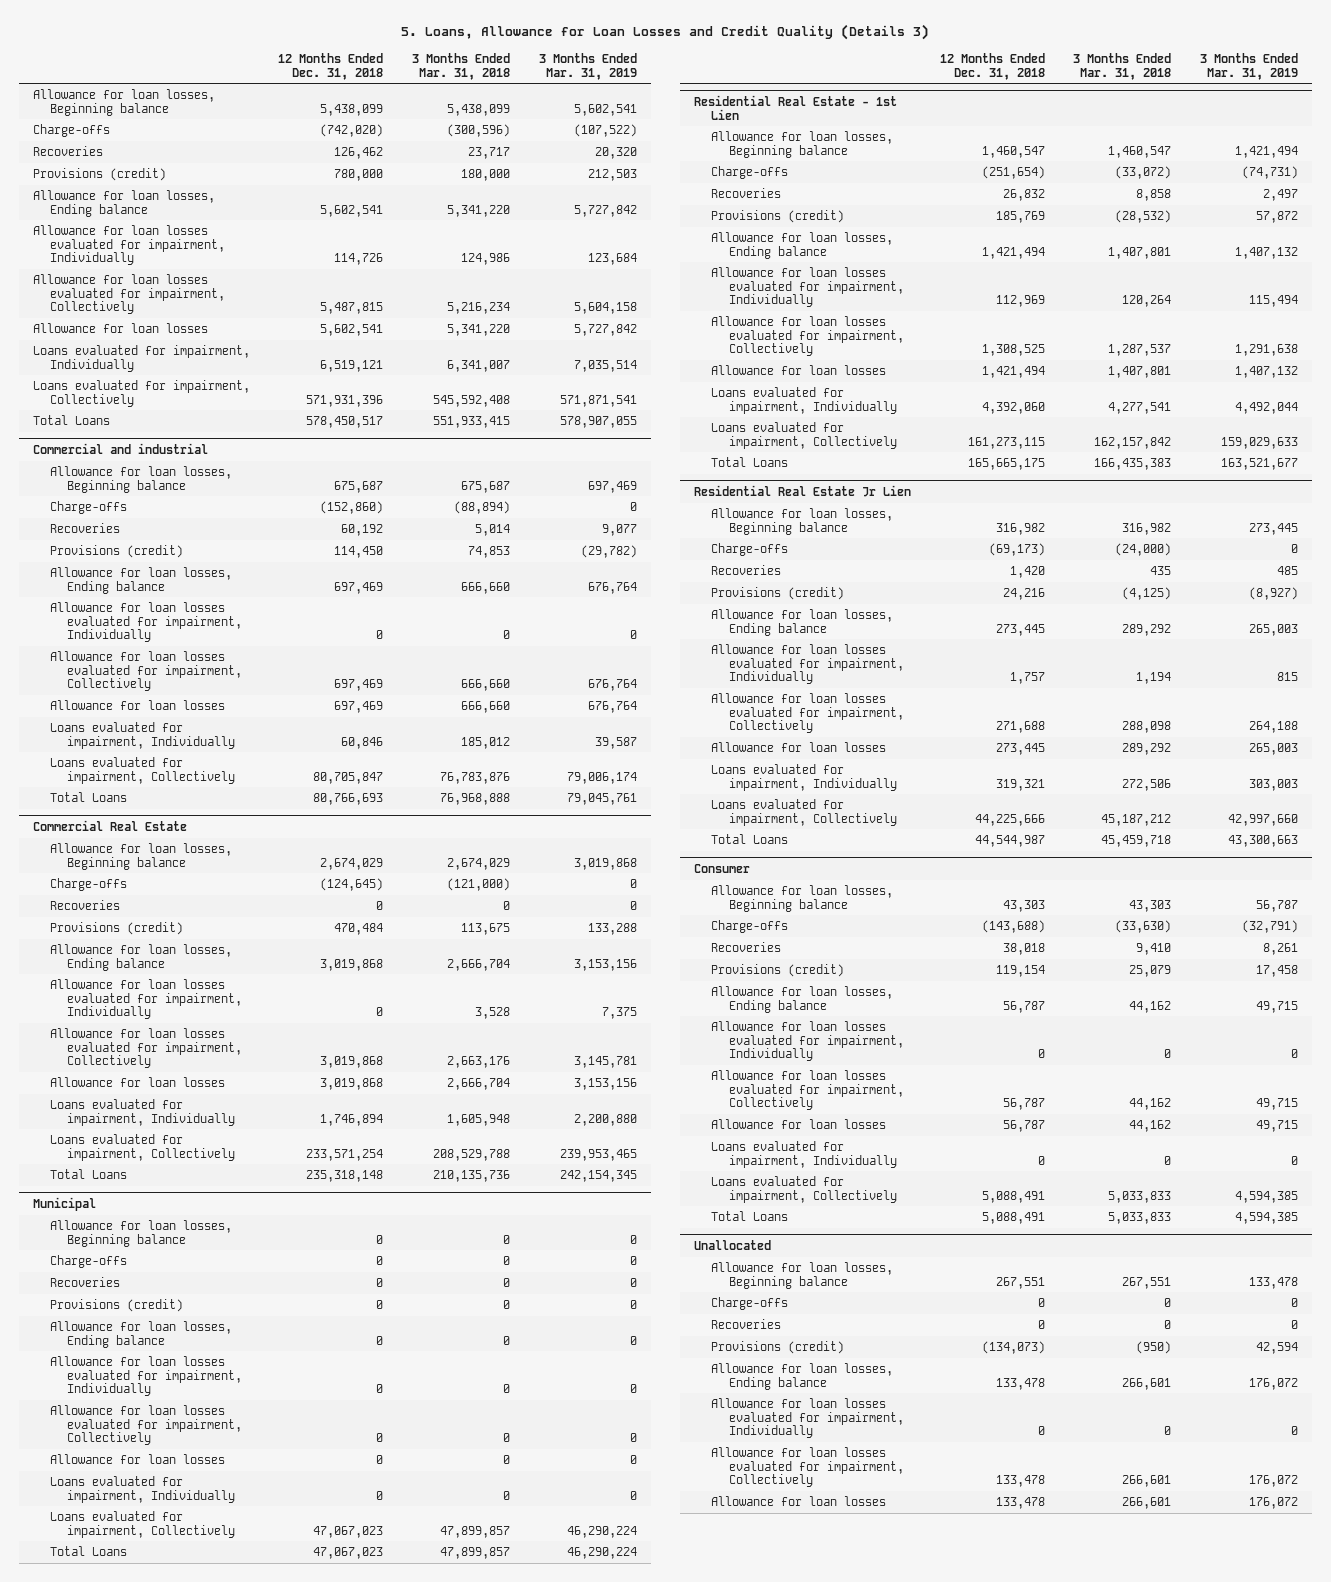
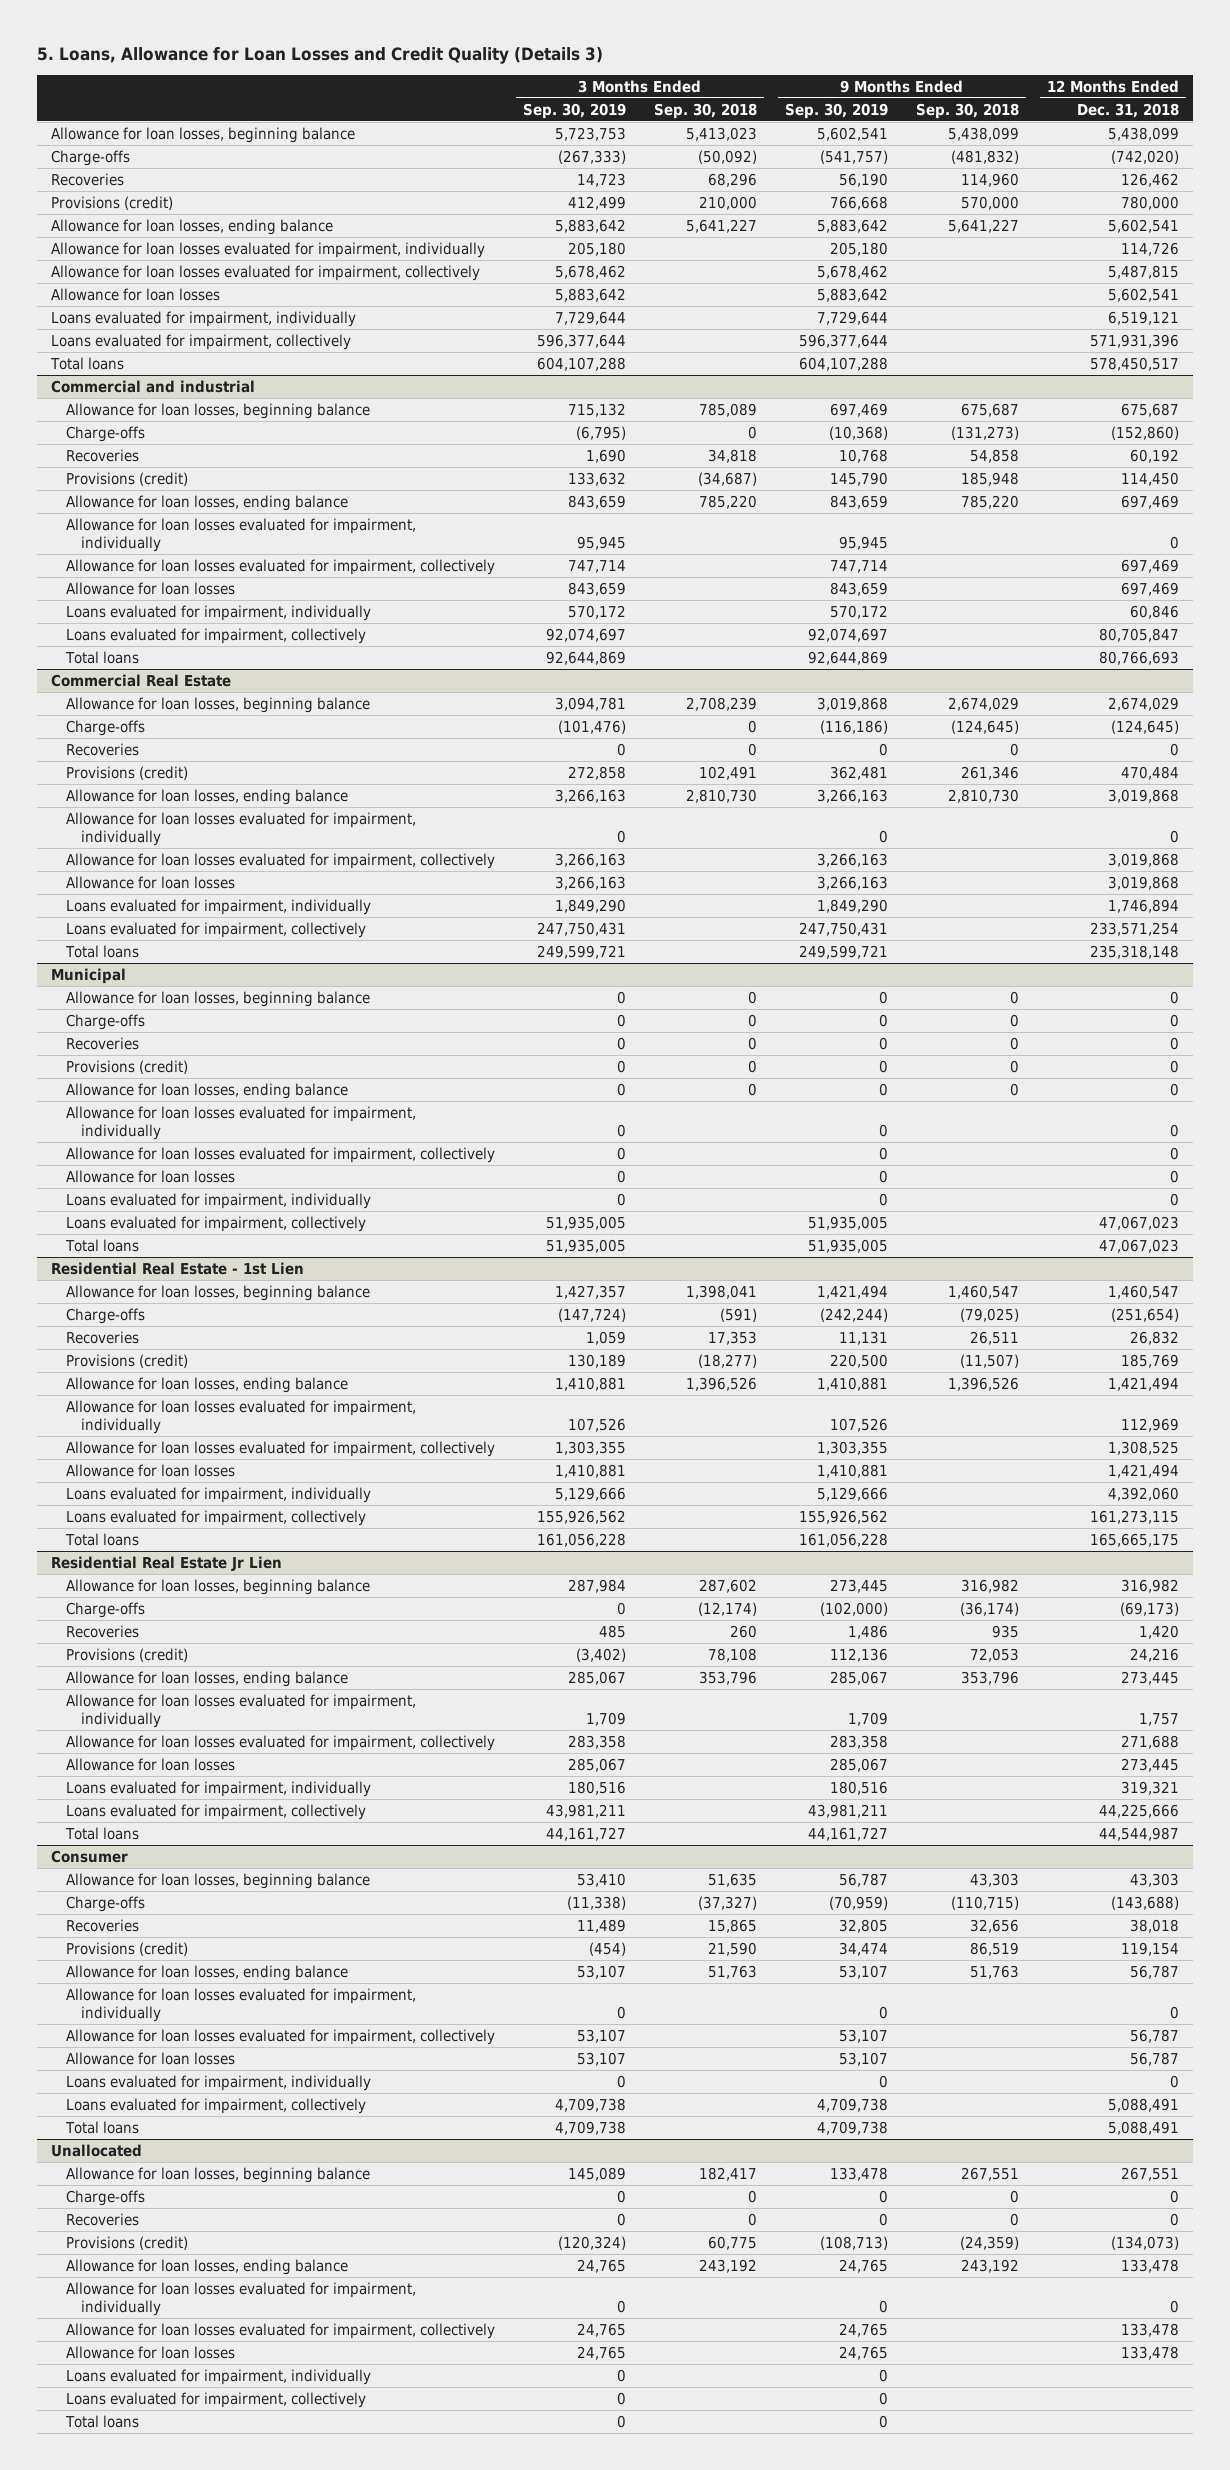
- | 12 Months Ended Dec. 31, 2018 | 3 Months Ended Mar. 31, 2018 | 3 Months Ended Mar. 31, 2019
+ | 3 Months Ended Sep. 30, 2019 | 3 Months Ended Sep. 30, 2018 | 9 Months Ended Sep. 30, 2019 | 9 Months Ended Sep. 30, 2018 | 12 Months Ended Dec. 31, 2018
- Allowance for loan losses, Beginning balance | 5,438,099 | 5,438,099 | 5,602,541
+ Allowance for loan losses, beginning balance | 5,723,753 | 5,413,023 | 5,602,541 | 5,438,099 | 5,438,099
- Allowance for loan losses, Ending balance | 5,602,541 | 5,341,220 | 5,727,842
- Allowance for loan losses evaluated for impairment, Individually | 114,726 | 124,986 | 123,684
- Allowance for loan losses evaluated for impairment, Collectively | 5,487,815 | 5,216,234 | 5,604,158
+ Allowance for loan losses, ending balance | 5,883,642 | 5,641,227 | 5,883,642 | 5,641,227 | 5,602,541
+ Allowance for loan losses evaluated for impairment, individually | 205,180 | | 205,180 | | 114,726
+ Allowance for loan losses evaluated for impairment, collectively | 5,678,462 | | 5,678,462 | | 5,487,815
- Loans evaluated for impairment, Individually | 6,519,121 | 6,341,007 | 7,035,514
- Loans evaluated for impairment, Collectively | 571,931,396 | 545,592,408 | 571,871,541
- Total Loans | 578,450,517 | 551,933,415 | 578,907,055
+ Loans evaluated for impairment, individually | 7,729,644 | | 7,729,644 | | 6,519,121
+ Loans evaluated for impairment, collectively | 596,377,644 | | 596,377,644 | | 571,931,396
+ Total loans | 604,107,288 | | 604,107,288 | | 578,450,517
@ Commercial and industrial
- Allowance for loan losses, Beginning balance | 675,687 | 675,687 | 697,469
+ Allowance for loan losses, beginning balance | 715,132 | 785,089 | 697,469 | 675,687 | 675,687
- Allowance for loan losses, Ending balance | 697,469 | 666,660 | 676,764
- Allowance for loan losses evaluated for impairment, Individually | 0 | 0 | 0
- Allowance for loan losses evaluated for impairment, Collectively | 697,469 | 666,660 | 676,764
+ Allowance for loan losses, ending balance | 843,659 | 785,220 | 843,659 | 785,220 | 697,469
+ Allowance for loan losses evaluated for impairment, individually | 95,945 | | 95,945 | | 0
+ Allowance for loan losses evaluated for impairment, collectively | 747,714 | | 747,714 | | 697,469
- Loans evaluated for impairment, Individually | 60,846 | 185,012 | 39,587
- Loans evaluated for impairment, Collectively | 80,705,847 | 76,783,876 | 79,006,174
- Total Loans | 80,766,693 | 76,968,888 | 79,045,761
+ Loans evaluated for impairment, individually | 570,172 | | 570,172 | | 60,846
+ Loans evaluated for impairment, collectively | 92,074,697 | | 92,074,697 | | 80,705,847
+ Total loans | 92,644,869 | | 92,644,869 | | 80,766,693
@ Commercial Real Estate
- Allowance for loan losses, Beginning balance | 2,674,029 | 2,674,029 | 3,019,868
+ Allowance for loan losses, beginning balance | 3,094,781 | 2,708,239 | 3,019,868 | 2,674,029 | 2,674,029
- Allowance for loan losses, Ending balance | 3,019,868 | 2,666,704 | 3,153,156
- Allowance for loan losses evaluated for impairment, Individually | 0 | 3,528 | 7,375
- Allowance for loan losses evaluated for impairment, Collectively | 3,019,868 | 2,663,176 | 3,145,781
+ Allowance for loan losses, ending balance | 3,266,163 | 2,810,730 | 3,266,163 | 2,810,730 | 3,019,868
+ Allowance for loan losses evaluated for impairment, individually | 0 | | 0 | | 0
+ Allowance for loan losses evaluated for impairment, collectively | 3,266,163 | | 3,266,163 | | 3,019,868
- Loans evaluated for impairment, Individually | 1,746,894 | 1,605,948 | 2,200,880
- Loans evaluated for impairment, Collectively | 233,571,254 | 208,529,788 | 239,953,465
- Total Loans | 235,318,148 | 210,135,736 | 242,154,345
+ Loans evaluated for impairment, individually | 1,849,290 | | 1,849,290 | | 1,746,894
+ Loans evaluated for impairment, collectively | 247,750,431 | | 247,750,431 | | 233,571,254
+ Total loans | 249,599,721 | | 249,599,721 | | 235,318,148
@ Municipal
- Allowance for loan losses, Beginning balance | 0 | 0 | 0
+ Allowance for loan losses, beginning balance | 0 | 0 | 0 | 0 | 0
- Allowance for loan losses, Ending balance | 0 | 0 | 0
- Allowance for loan losses evaluated for impairment, Individually | 0 | 0 | 0
- Allowance for loan losses evaluated for impairment, Collectively | 0 | 0 | 0
+ Allowance for loan losses, ending balance | 0 | 0 | 0 | 0 | 0
+ Allowance for loan losses evaluated for impairment, individually | 0 | | 0 | | 0
+ Allowance for loan losses evaluated for impairment, collectively | 0 | | 0 | | 0
- Loans evaluated for impairment, Individually | 0 | 0 | 0
- Loans evaluated for impairment, Collectively | 47,067,023 | 47,899,857 | 46,290,224
- Total Loans | 47,067,023 | 47,899,857 | 46,290,224
+ Loans evaluated for impairment, individually | 0 | | 0 | | 0
+ Loans evaluated for impairment, collectively | 51,935,005 | | 51,935,005 | | 47,067,023
+ Total loans | 51,935,005 | | 51,935,005 | | 47,067,023
@ Residential Real Estate - 1st Lien
- Allowance for loan losses, Beginning balance | 1,460,547 | 1,460,547 | 1,421,494
+ Allowance for loan losses, beginning balance | 1,427,357 | 1,398,041 | 1,421,494 | 1,460,547 | 1,460,547
- Allowance for loan losses, Ending balance | 1,421,494 | 1,407,801 | 1,407,132
- Allowance for loan losses evaluated for impairment, Individually | 112,969 | 120,264 | 115,494
- Allowance for loan losses evaluated for impairment, Collectively | 1,308,525 | 1,287,537 | 1,291,638
+ Allowance for loan losses, ending balance | 1,410,881 | 1,396,526 | 1,410,881 | 1,396,526 | 1,421,494
+ Allowance for loan losses evaluated for impairment, individually | 107,526 | | 107,526 | | 112,969
+ Allowance for loan losses evaluated for impairment, collectively | 1,303,355 | | 1,303,355 | | 1,308,525
- Loans evaluated for impairment, Individually | 4,392,060 | 4,277,541 | 4,492,044
- Loans evaluated for impairment, Collectively | 161,273,115 | 162,157,842 | 159,029,633
- Total Loans | 165,665,175 | 166,435,383 | 163,521,677
+ Loans evaluated for impairment, individually | 5,129,666 | | 5,129,666 | | 4,392,060
+ Loans evaluated for impairment, collectively | 155,926,562 | | 155,926,562 | | 161,273,115
+ Total loans | 161,056,228 | | 161,056,228 | | 165,665,175
@ Residential Real Estate Jr Lien
- Allowance for loan losses, Beginning balance | 316,982 | 316,982 | 273,445
+ Allowance for loan losses, beginning balance | 287,984 | 287,602 | 273,445 | 316,982 | 316,982
- Allowance for loan losses, Ending balance | 273,445 | 289,292 | 265,003
- Allowance for loan losses evaluated for impairment, Individually | 1,757 | 1,194 | 815
- Allowance for loan losses evaluated for impairment, Collectively | 271,688 | 288,098 | 264,188
+ Allowance for loan losses, ending balance | 285,067 | 353,796 | 285,067 | 353,796 | 273,445
+ Allowance for loan losses evaluated for impairment, individually | 1,709 | | 1,709 | | 1,757
+ Allowance for loan losses evaluated for impairment, collectively | 283,358 | | 283,358 | | 271,688
- Loans evaluated for impairment, Individually | 319,321 | 272,506 | 303,003
- Loans evaluated for impairment, Collectively | 44,225,666 | 45,187,212 | 42,997,660
- Total Loans | 44,544,987 | 45,459,718 | 43,300,663
+ Loans evaluated for impairment, individually | 180,516 | | 180,516 | | 319,321
+ Loans evaluated for impairment, collectively | 43,981,211 | | 43,981,211 | | 44,225,666
+ Total loans | 44,161,727 | | 44,161,727 | | 44,544,987
@ Consumer
- Allowance for loan losses, Beginning balance | 43,303 | 43,303 | 56,787
+ Allowance for loan losses, beginning balance | 53,410 | 51,635 | 56,787 | 43,303 | 43,303
- Allowance for loan losses, Ending balance | 56,787 | 44,162 | 49,715
- Allowance for loan losses evaluated for impairment, Individually | 0 | 0 | 0
- Allowance for loan losses evaluated for impairment, Collectively | 56,787 | 44,162 | 49,715
+ Allowance for loan losses, ending balance | 53,107 | 51,763 | 53,107 | 51,763 | 56,787
+ Allowance for loan losses evaluated for impairment, individually | 0 | | 0 | | 0
+ Allowance for loan losses evaluated for impairment, collectively | 53,107 | | 53,107 | | 56,787
- Loans evaluated for impairment, Individually | 0 | 0 | 0
- Loans evaluated for impairment, Collectively | 5,088,491 | 5,033,833 | 4,594,385
- Total Loans | 5,088,491 | 5,033,833 | 4,594,385
+ Loans evaluated for impairment, individually | 0 | | 0 | | 0
+ Loans evaluated for impairment, collectively | 4,709,738 | | 4,709,738 | | 5,088,491
+ Total loans | 4,709,738 | | 4,709,738 | | 5,088,491
@ Unallocated
- Allowance for loan losses, Beginning balance | 267,551 | 267,551 | 133,478
+ Allowance for loan losses, beginning balance | 145,089 | 182,417 | 133,478 | 267,551 | 267,551
- Allowance for loan losses, Ending balance | 133,478 | 266,601 | 176,072
- Allowance for loan losses evaluated for impairment, Individually | 0 | 0 | 0
- Allowance for loan losses evaluated for impairment, Collectively | 133,478 | 266,601 | 176,072
+ Allowance for loan losses, ending balance | 24,765 | 243,192 | 24,765 | 243,192 | 133,478
+ Allowance for loan losses evaluated for impairment, individually | 0 | | 0 | | 0
+ Allowance for loan losses evaluated for impairment, collectively | 24,765 | | 24,765 | | 133,478
+ Loans evaluated for impairment, individually | 0 | | 0 | |
+ Loans evaluated for impairment, collectively | 0 | | 0 | |
+ Total loans | 0 | | 0 | |

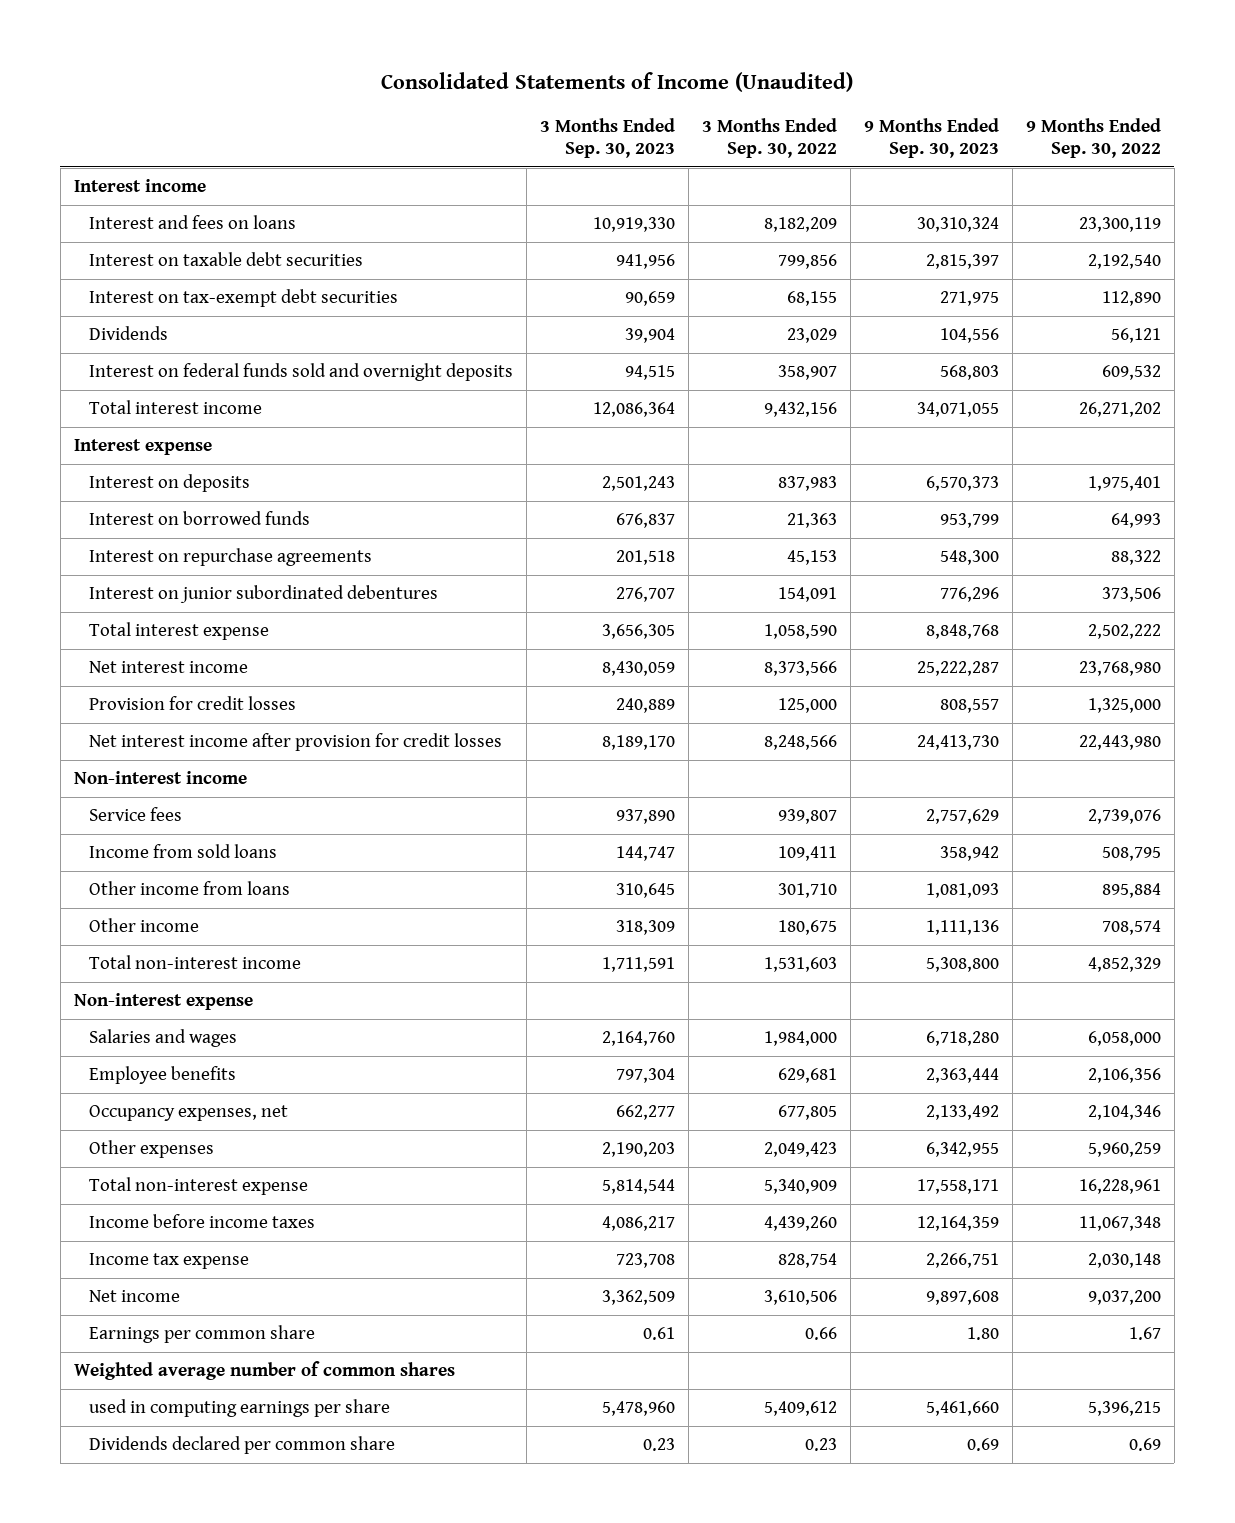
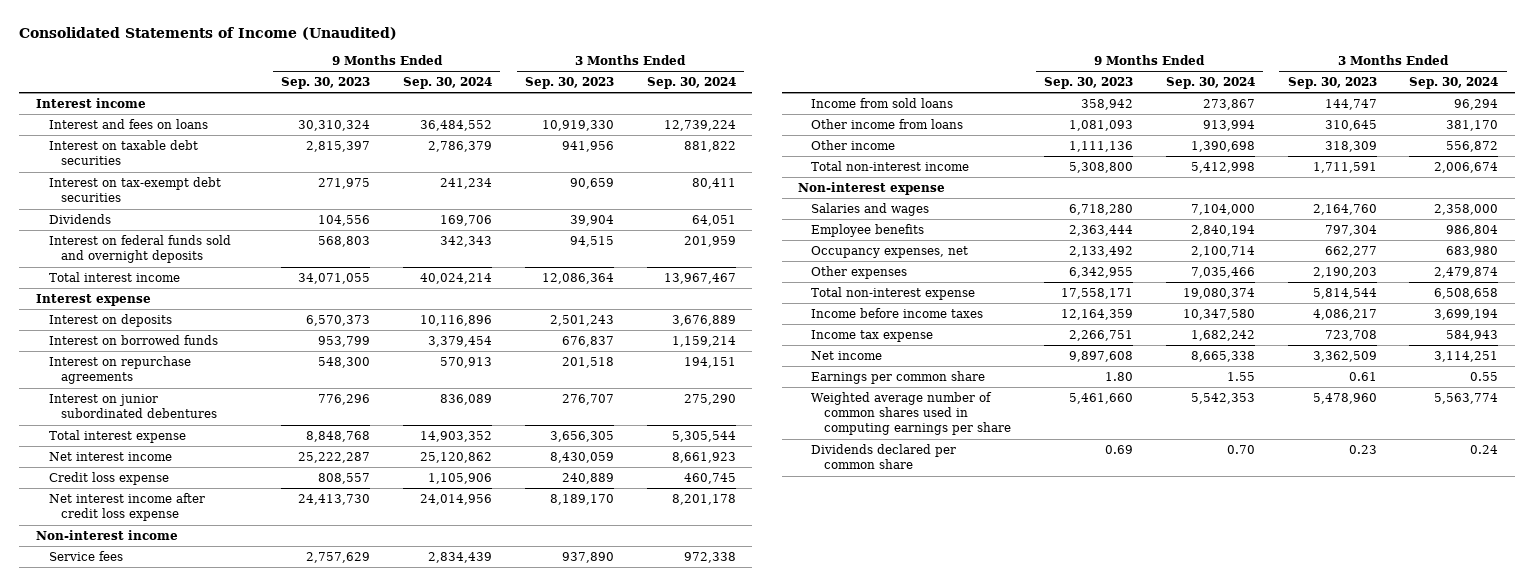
- | 3 Months Ended Sep. 30, 2023 | 3 Months Ended Sep. 30, 2022 | 9 Months Ended Sep. 30, 2023 | 9 Months Ended Sep. 30, 2022
+ | 9 Months Ended Sep. 30, 2023 | 9 Months Ended Sep. 30, 2024 | 3 Months Ended Sep. 30, 2023 | 3 Months Ended Sep. 30, 2024
- Provision for credit losses | 240,889 | 125,000 | 808,557 | 1,325,000
- Net interest income after provision for credit losses | 8,189,170 | 8,248,566 | 24,413,730 | 22,443,980
+ Credit loss expense | 808,557 | 1,105,906 | 240,889 | 460,745
+ Net interest income after credit loss expense | 24,413,730 | 24,014,956 | 8,189,170 | 8,201,178
- Weighted average number of common shares
- used in computing earnings per share | 5,478,960 | 5,409,612 | 5,461,660 | 5,396,215
+ Weighted average number of common shares used in computing earnings per share | 5,461,660 | 5,542,353 | 5,478,960 | 5,563,774

